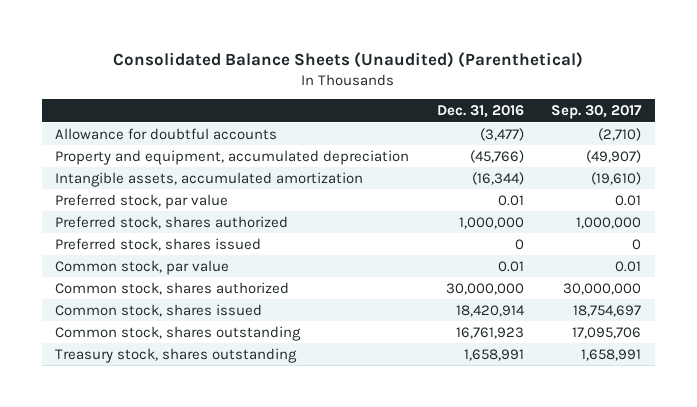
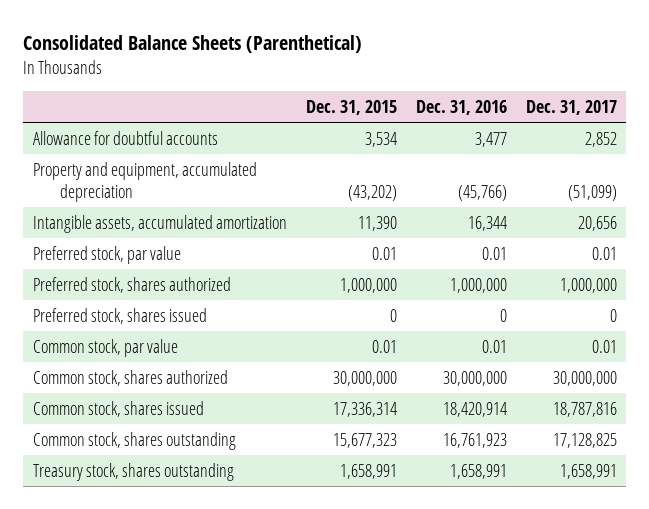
- Consolidated Balance Sheets (Unaudited) (Parenthetical)
+ Consolidated Balance Sheets (Parenthetical)
- | Dec. 31, 2016 | Sep. 30, 2017
+ | Dec. 31, 2015 | Dec. 31, 2016 | Dec. 31, 2017
- Allowance for doubtful accounts | (3,477) | (2,710)
+ Allowance for doubtful accounts | 3,534 | 3,477 | 2,852
- Intangible assets, accumulated amortization | (16,344) | (19,610)
+ Intangible assets, accumulated amortization | 11,390 | 16,344 | 20,656

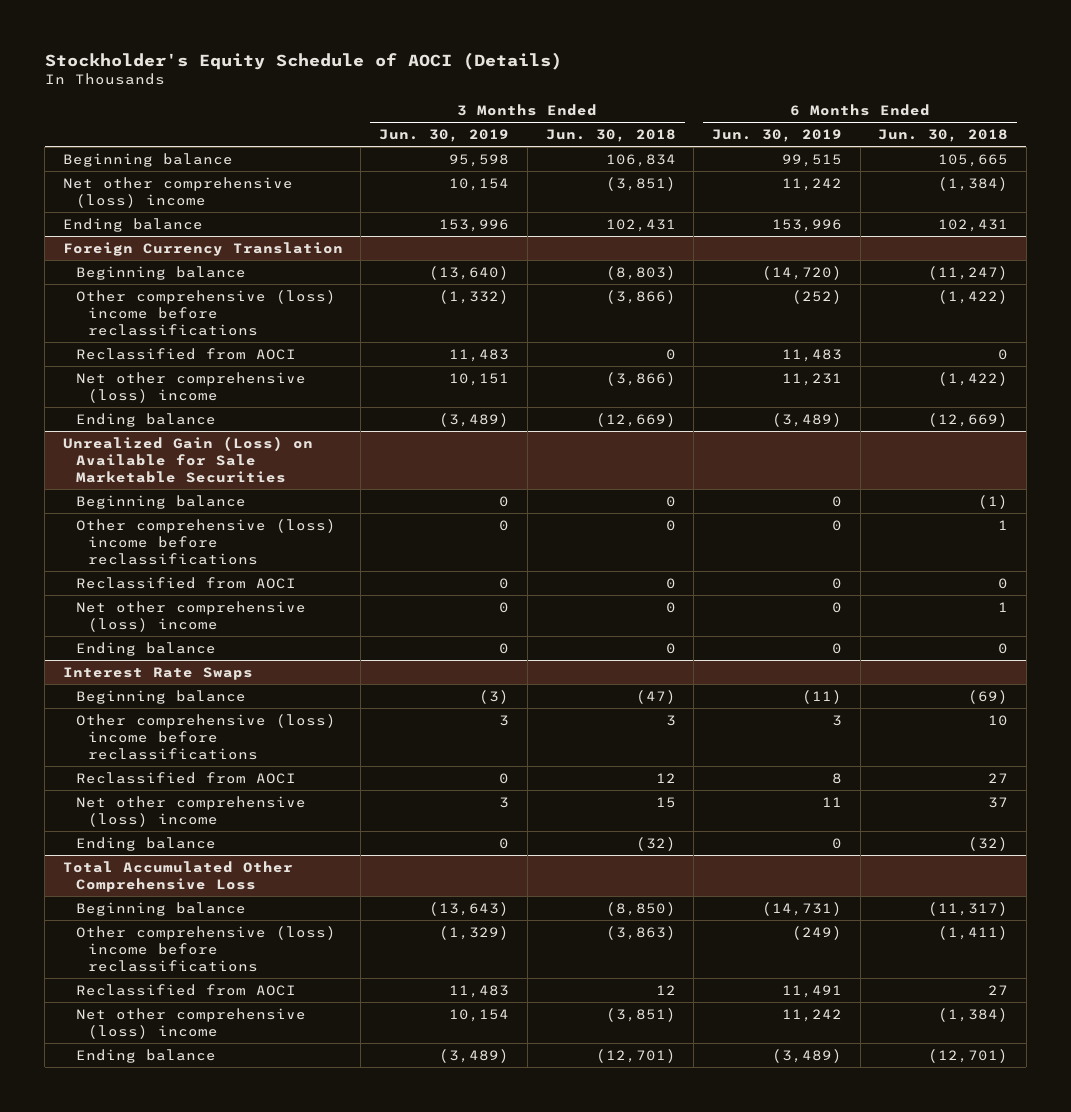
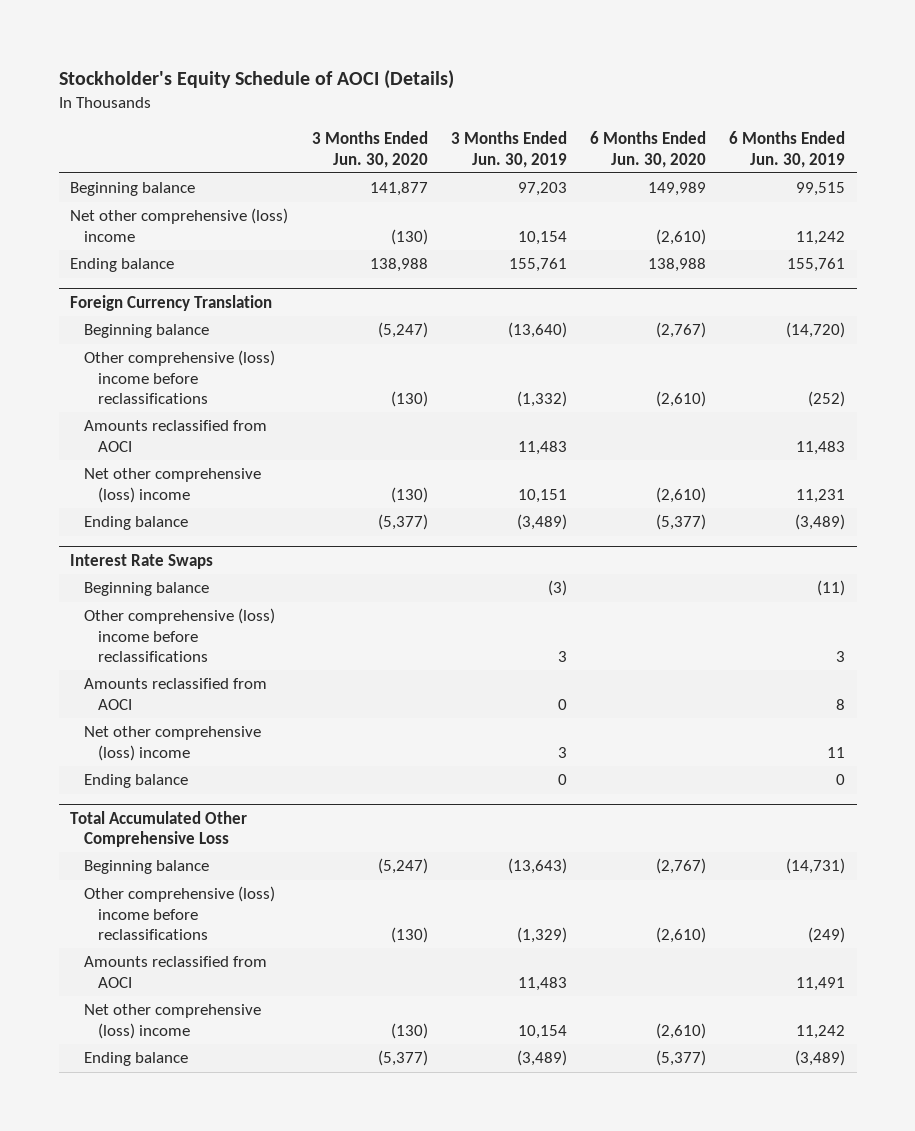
- | 3 Months Ended Jun. 30, 2019 | 3 Months Ended Jun. 30, 2018 | 6 Months Ended Jun. 30, 2019 | 6 Months Ended Jun. 30, 2018
+ | 3 Months Ended Jun. 30, 2020 | 3 Months Ended Jun. 30, 2019 | 6 Months Ended Jun. 30, 2020 | 6 Months Ended Jun. 30, 2019
- Beginning balance | 95,598 | 106,834 | 99,515 | 105,665
+ Beginning balance | 141,877 | 97,203 | 149,989 | 99,515
- Ending balance | 153,996 | 102,431 | 153,996 | 102,431
+ Ending balance | 138,988 | 155,761 | 138,988 | 155,761
@ Foreign Currency Translation
- Reclassified from AOCI | 11,483 | 0 | 11,483 | 0
+ Amounts reclassified from AOCI | | 11,483 | | 11,483
- Unrealized Gain (Loss) on Available for Sale Marketable Securities
- Beginning balance | 0 | 0 | 0 | (1)
- Other comprehensive (loss) income before reclassifications | 0 | 0 | 0 | 1
- Reclassified from AOCI | 0 | 0 | 0 | 0
- Net other comprehensive (loss) income | 0 | 0 | 0 | 1
- Ending balance | 0 | 0 | 0 | 0
@ Interest Rate Swaps
- Reclassified from AOCI | 0 | 12 | 8 | 27
+ Amounts reclassified from AOCI | | 0 | | 8
@ Total Accumulated Other Comprehensive Loss
- Reclassified from AOCI | 11,483 | 12 | 11,491 | 27
+ Amounts reclassified from AOCI | | 11,483 | | 11,491

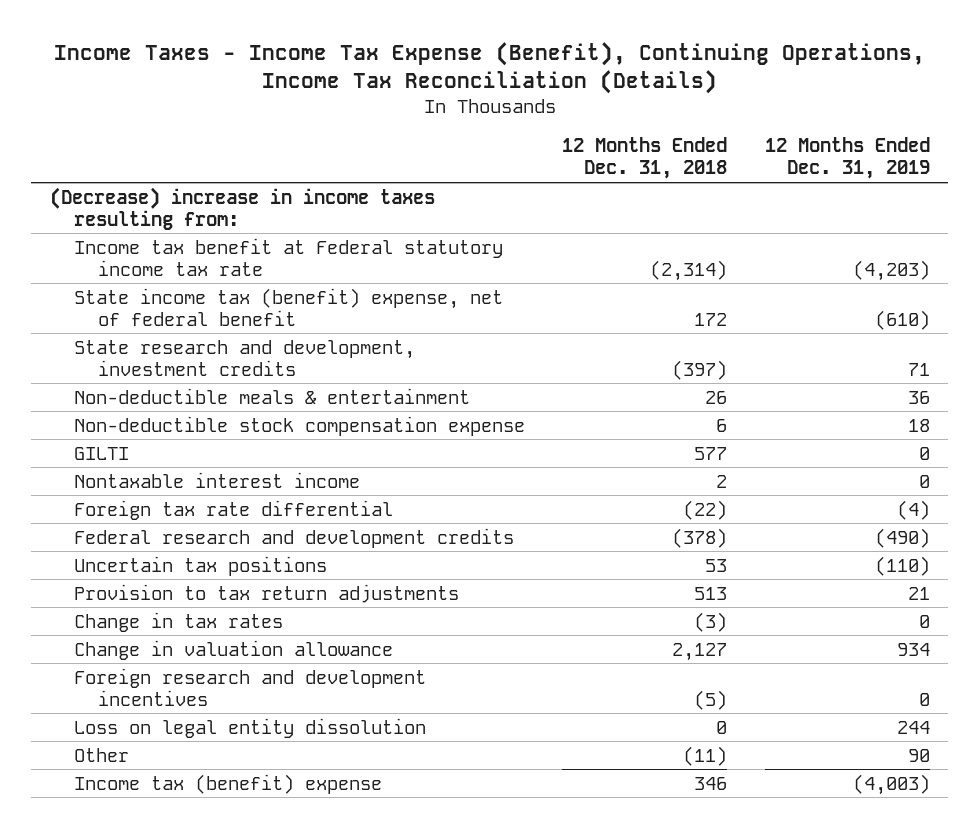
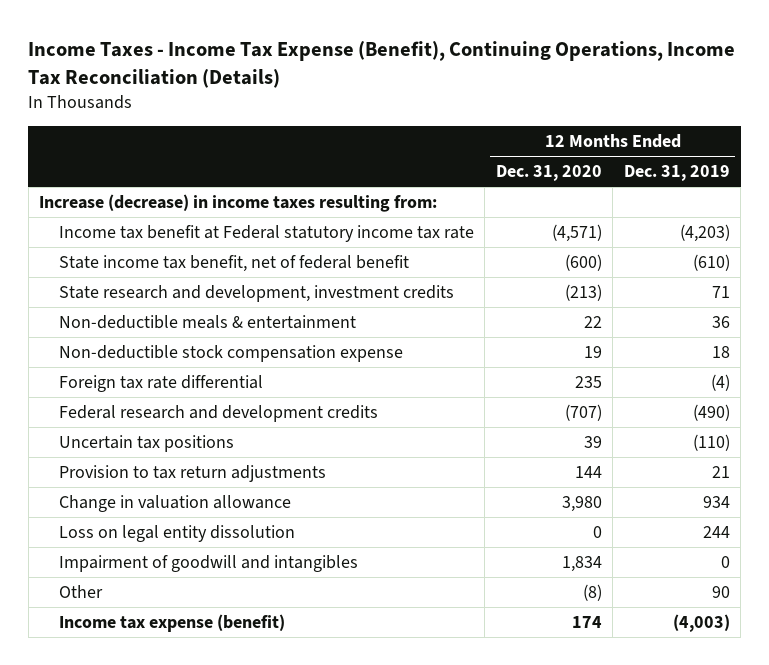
- | 12 Months Ended Dec. 31, 2018 | 12 Months Ended Dec. 31, 2019
+ | 12 Months Ended Dec. 31, 2020 | 12 Months Ended Dec. 31, 2019
- (Decrease) increase in income taxes resulting from:
+ Increase (decrease) in income taxes resulting from:
- State income tax (benefit) expense, net of federal benefit | 172 | (610)
+ State income tax benefit, net of federal benefit | (600) | (610)
- GILTI | 577 | 0
- Nontaxable interest income | 2 | 0
- Change in tax rates | (3) | 0
- Foreign research and development incentives | (5) | 0
+ Impairment of goodwill and intangibles | 1,834 | 0
- Income tax (benefit) expense | 346 | (4,003)
+ Income tax expense (benefit) | 174 | (4,003)

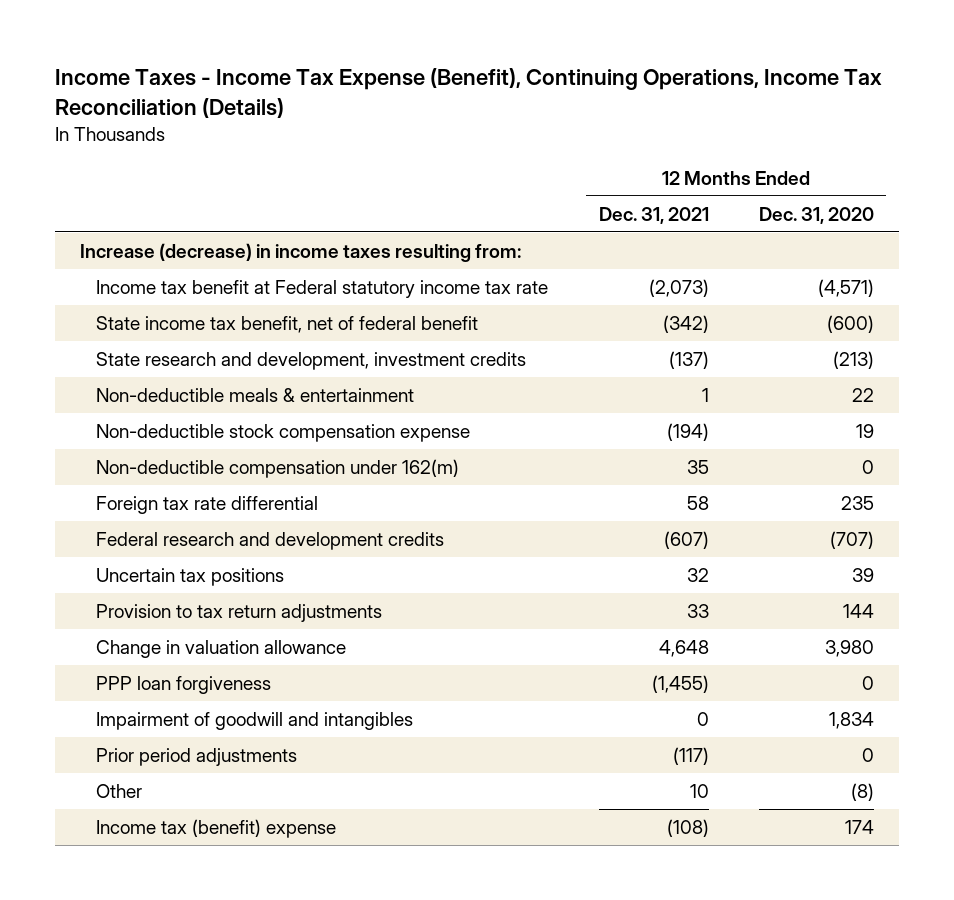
- | 12 Months Ended Dec. 31, 2020 | 12 Months Ended Dec. 31, 2019
+ | 12 Months Ended Dec. 31, 2021 | 12 Months Ended Dec. 31, 2020
+ Non-deductible compensation under 162(m) | 35 | 0
- Loss on legal entity dissolution | 0 | 244
+ PPP loan forgiveness | (1,455) | 0
+ Prior period adjustments | (117) | 0
- Income tax expense (benefit) | 174 | (4,003)
+ Income tax (benefit) expense | (108) | 174

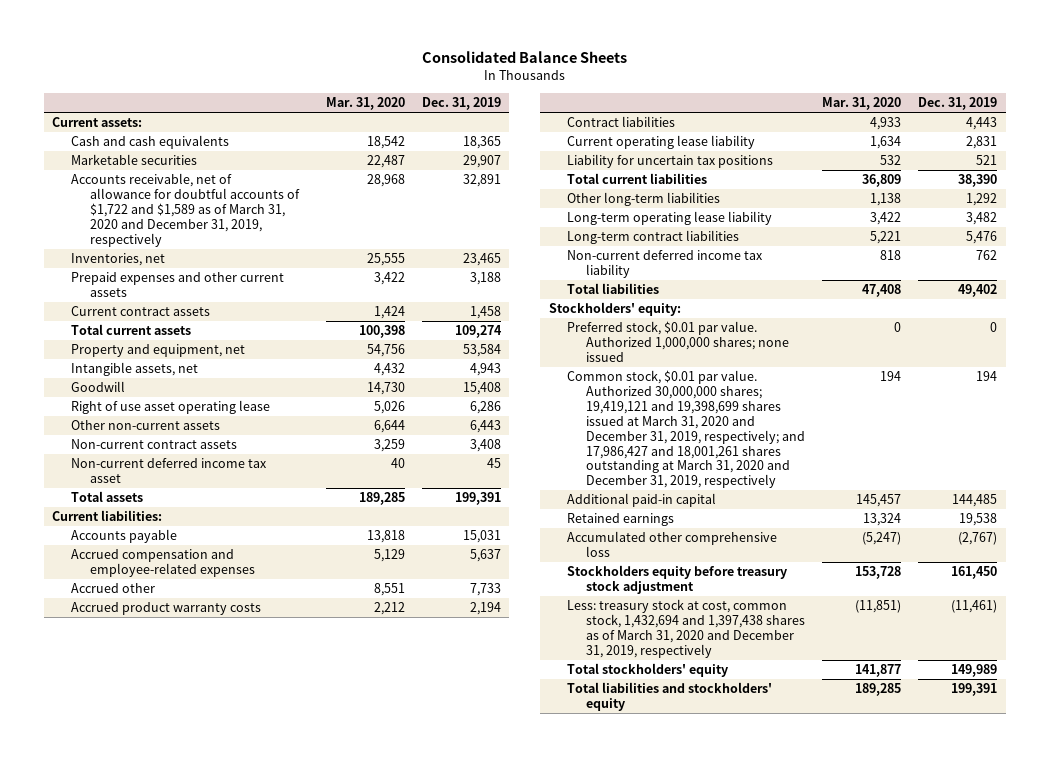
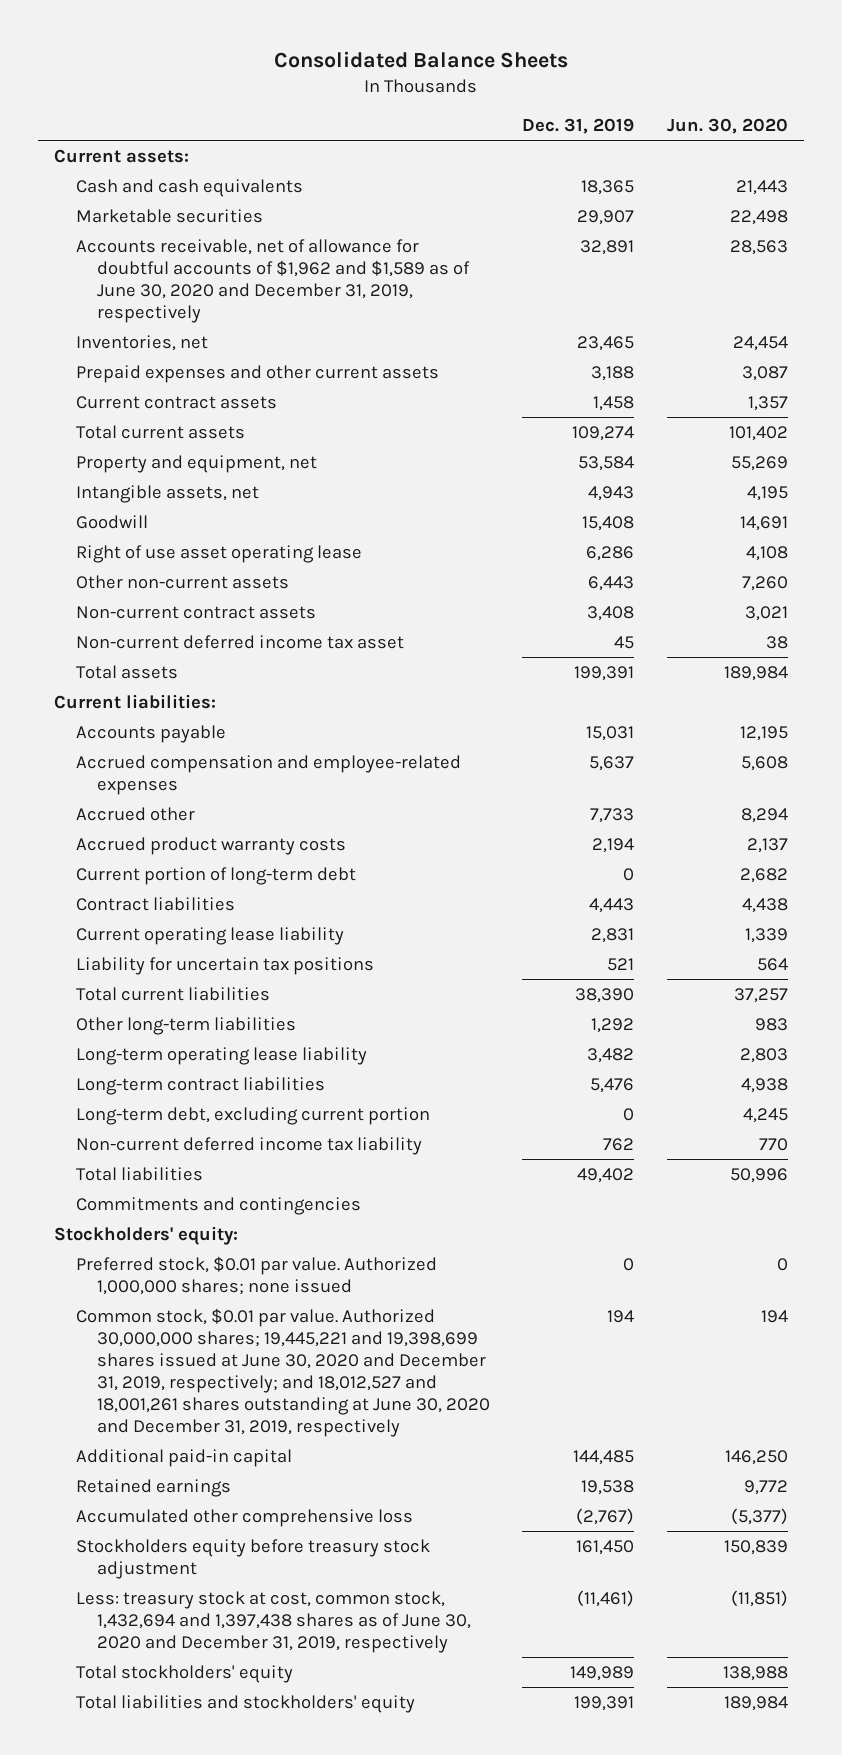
- | Mar. 31, 2020 | Dec. 31, 2019
+ | Dec. 31, 2019 | Jun. 30, 2020
- Accounts receivable, net of allowance for doubtful accounts of $1,722 and $1,589 as of March 31, 2020 and December 31, 2019, respectively | 28,968 | 32,891
+ Accounts receivable, net of allowance for doubtful accounts of $1,962 and $1,589 as of June 30, 2020 and December 31, 2019, respectively | 32,891 | 28,563
+ Current portion of long-term debt | 0 | 2,682
+ Long-term debt, excluding current portion | 0 | 4,245
+ Commitments and contingencies
- Common stock, $0.01 par value. Authorized 30,000,000 shares; 19,419,121 and 19,398,699 shares issued at March 31, 2020 and December 31, 2019, respectively; and 17,986,427 and 18,001,261 shares outstanding at March 31, 2020 and December 31, 2019, respectively | 194 | 194
+ Common stock, $0.01 par value. Authorized 30,000,000 shares; 19,445,221 and 19,398,699 shares issued at June 30, 2020 and December 31, 2019, respectively; and 18,012,527 and 18,001,261 shares outstanding at June 30, 2020 and December 31, 2019, respectively | 194 | 194
- Less: treasury stock at cost, common stock, 1,432,694 and 1,397,438 shares as of March 31, 2020 and December 31, 2019, respectively | (11,851) | (11,461)
+ Less: treasury stock at cost, common stock, 1,432,694 and 1,397,438 shares as of June 30, 2020 and December 31, 2019, respectively | (11,461) | (11,851)

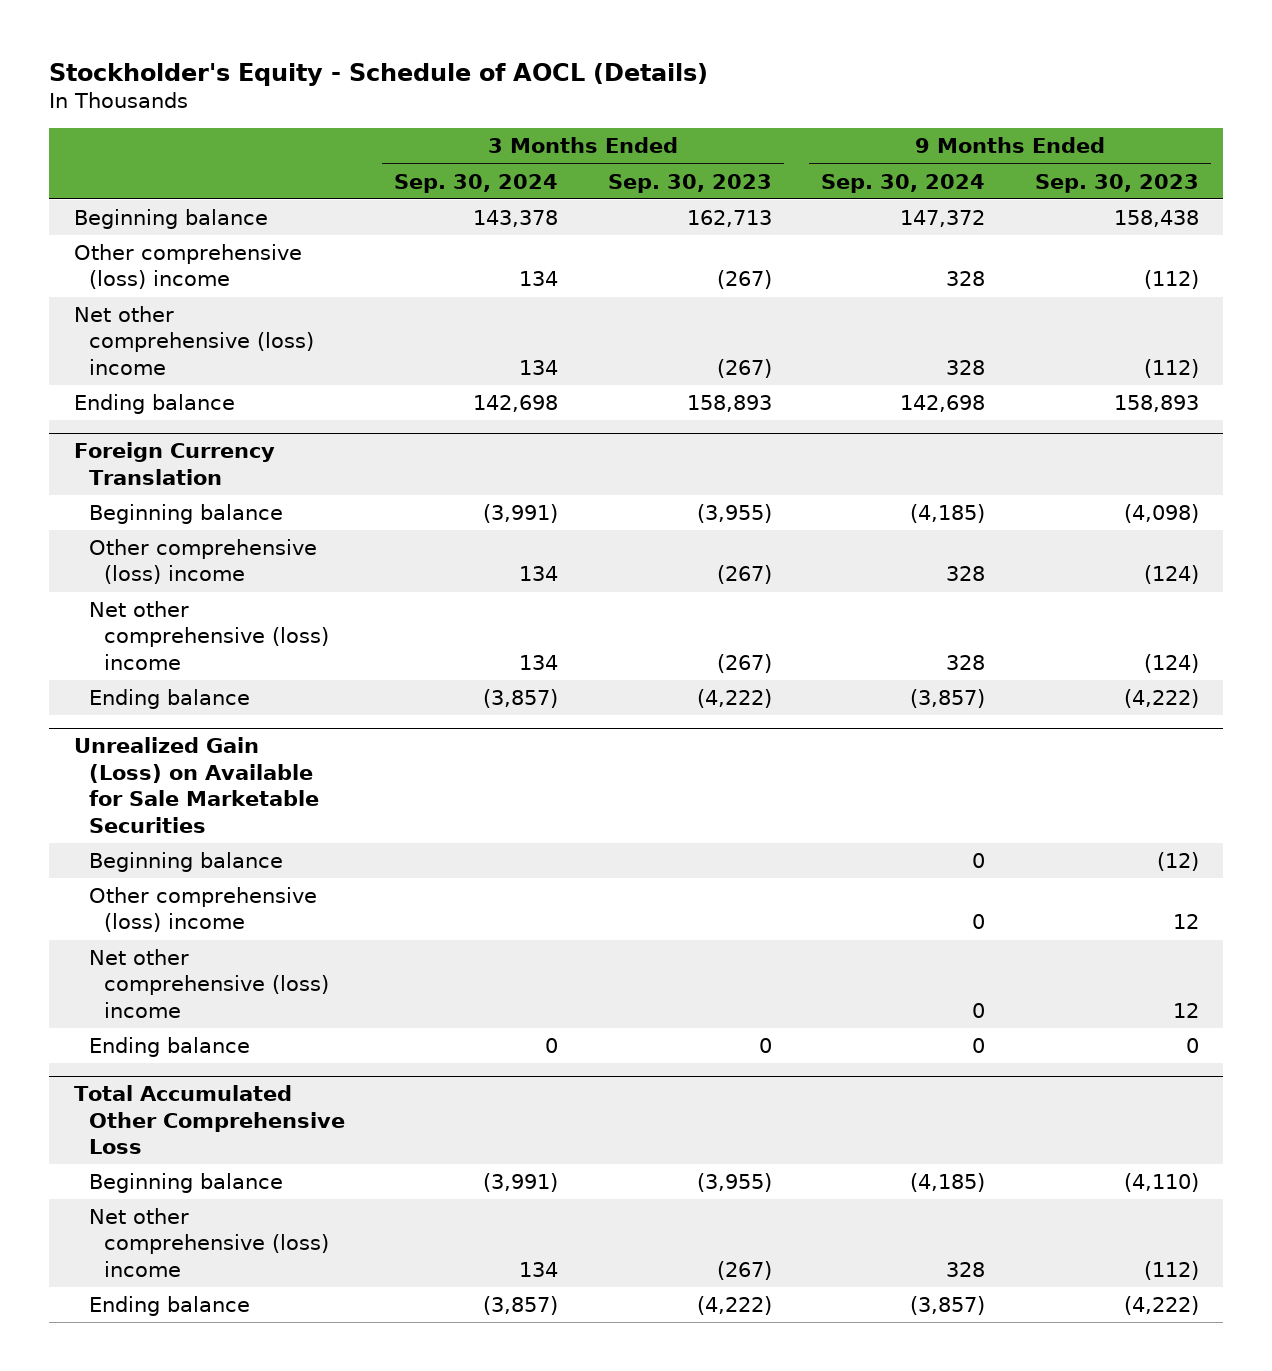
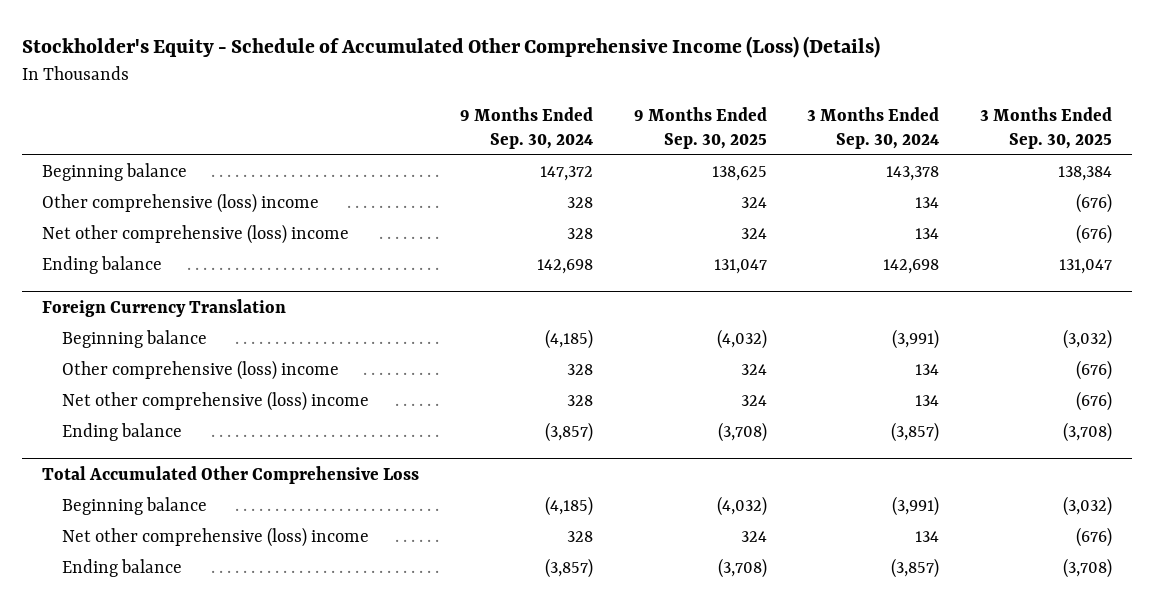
- Stockholder's Equity - Schedule of AOCL (Details)
+ Stockholder's Equity - Schedule of Accumulated Other Comprehensive Income (Loss) (Details)
- | 3 Months Ended Sep. 30, 2024 | 3 Months Ended Sep. 30, 2023 | 9 Months Ended Sep. 30, 2024 | 9 Months Ended Sep. 30, 2023
+ | 9 Months Ended Sep. 30, 2024 | 9 Months Ended Sep. 30, 2025 | 3 Months Ended Sep. 30, 2024 | 3 Months Ended Sep. 30, 2025
- Unrealized Gain (Loss) on Available for Sale Marketable Securities
- Beginning balance | | | 0 | (12)
- Other comprehensive (loss) income | | | 0 | 12
- Net other comprehensive (loss) income | | | 0 | 12
- Ending balance | 0 | 0 | 0 | 0

